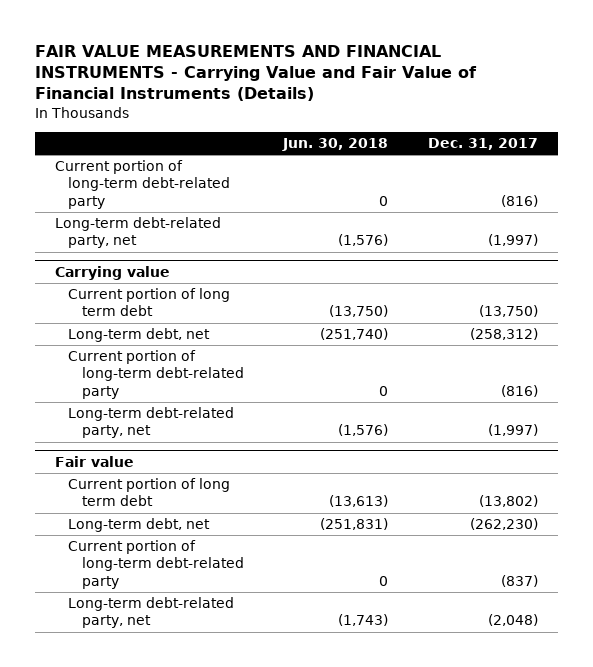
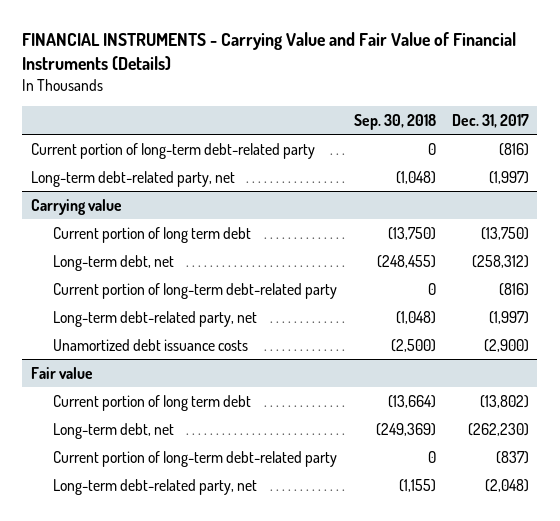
- FAIR VALUE MEASUREMENTS AND FINANCIAL INSTRUMENTS - Carrying Value and Fair Value of Financial Instruments (Details)
+ FINANCIAL INSTRUMENTS - Carrying Value and Fair Value of Financial Instruments (Details)
- | Jun. 30, 2018 | Dec. 31, 2017
+ | Sep. 30, 2018 | Dec. 31, 2017
@ Carrying value
+ Unamortized debt issuance costs | (2,500) | (2,900)

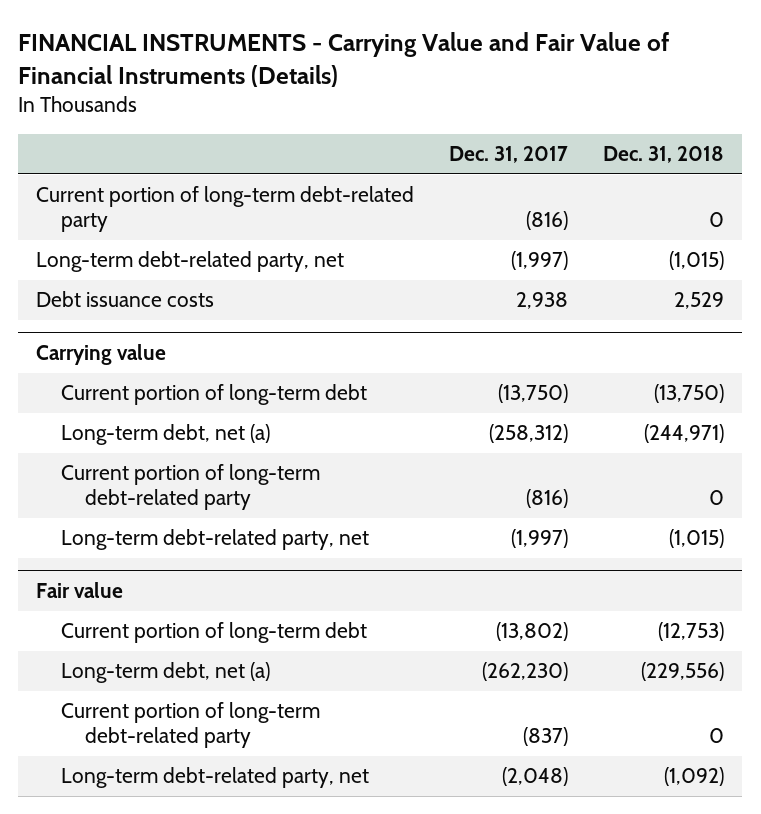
- | Sep. 30, 2018 | Dec. 31, 2017
+ | Dec. 31, 2017 | Dec. 31, 2018
+ Debt issuance costs | 2,938 | 2,529
@ Carrying value
- Current portion of long term debt | (13,750) | (13,750)
- Long-term debt, net | (248,455) | (258,312)
+ Current portion of long-term debt | (13,750) | (13,750)
+ Long-term debt, net (a) | (258,312) | (244,971)
- Unamortized debt issuance costs | (2,500) | (2,900)
@ Fair value
- Current portion of long term debt | (13,664) | (13,802)
- Long-term debt, net | (249,369) | (262,230)
+ Current portion of long-term debt | (13,802) | (12,753)
+ Long-term debt, net (a) | (262,230) | (229,556)

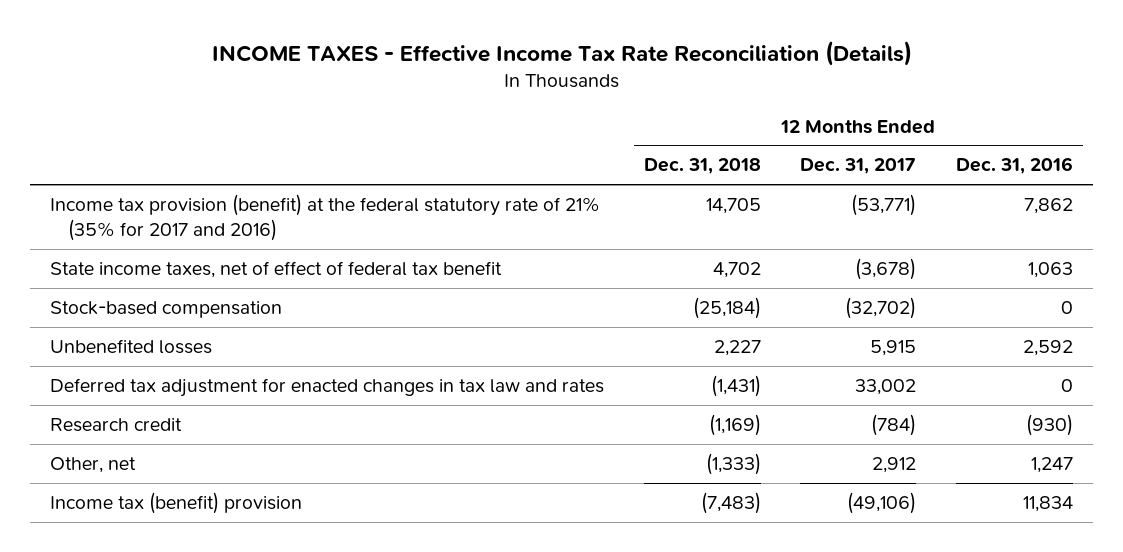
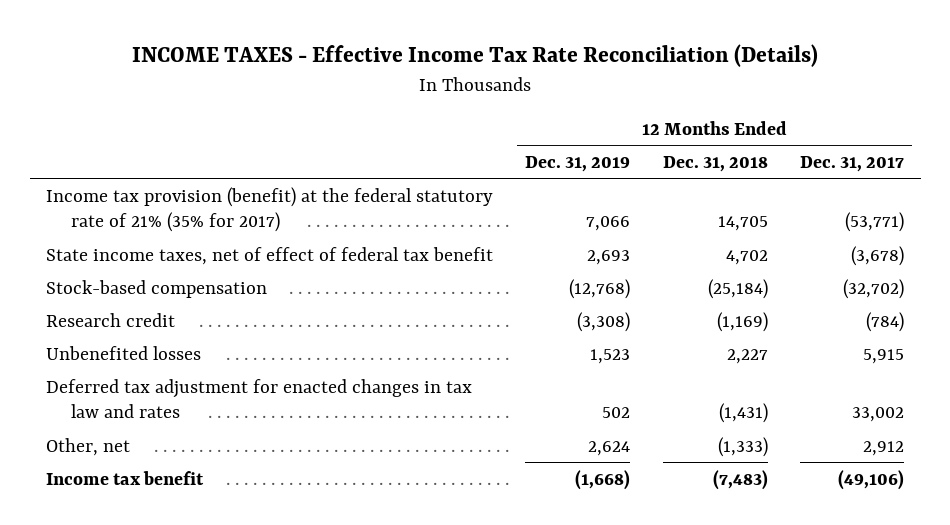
- | 12 Months Ended Dec. 31, 2018 | 12 Months Ended Dec. 31, 2017 | 12 Months Ended Dec. 31, 2016
+ | 12 Months Ended Dec. 31, 2019 | 12 Months Ended Dec. 31, 2018 | 12 Months Ended Dec. 31, 2017
- Income tax provision (benefit) at the federal statutory rate of 21% (35% for 2017 and 2016) | 14,705 | (53,771) | 7,862
+ Income tax provision (benefit) at the federal statutory rate of 21% (35% for 2017) | 7,066 | 14,705 | (53,771)
moved up: Research credit | (3,308) | (1,169) | (784)
- Income tax (benefit) provision | (7,483) | (49,106) | 11,834
+ Income tax benefit | (1,668) | (7,483) | (49,106)

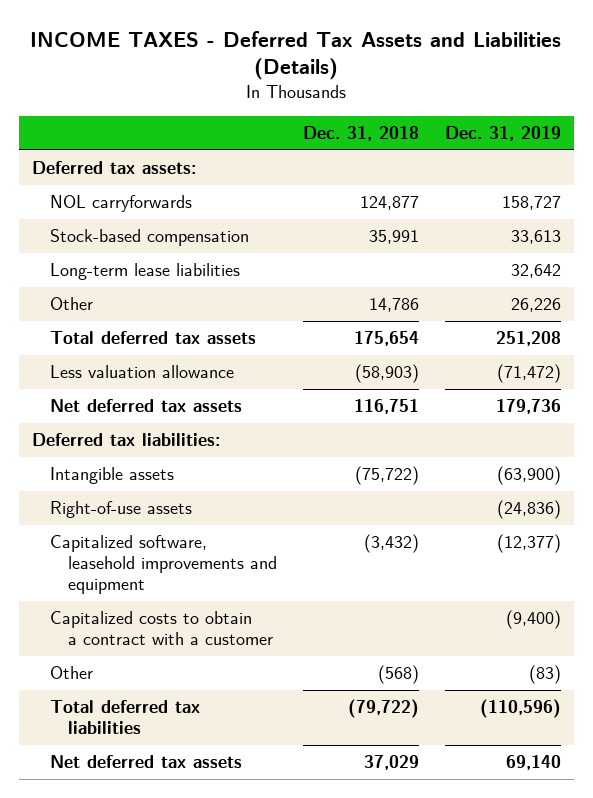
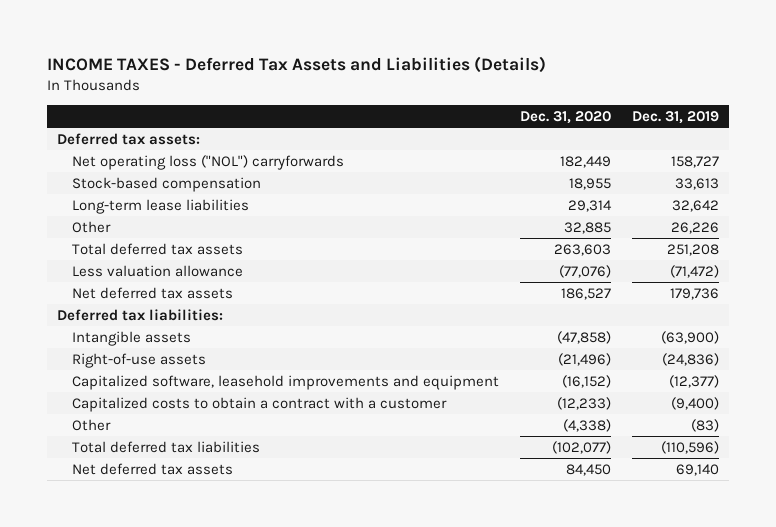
- | Dec. 31, 2018 | Dec. 31, 2019
+ | Dec. 31, 2020 | Dec. 31, 2019
- NOL carryforwards | 124,877 | 158,727
+ Net operating loss ("NOL") carryforwards | 182,449 | 158,727

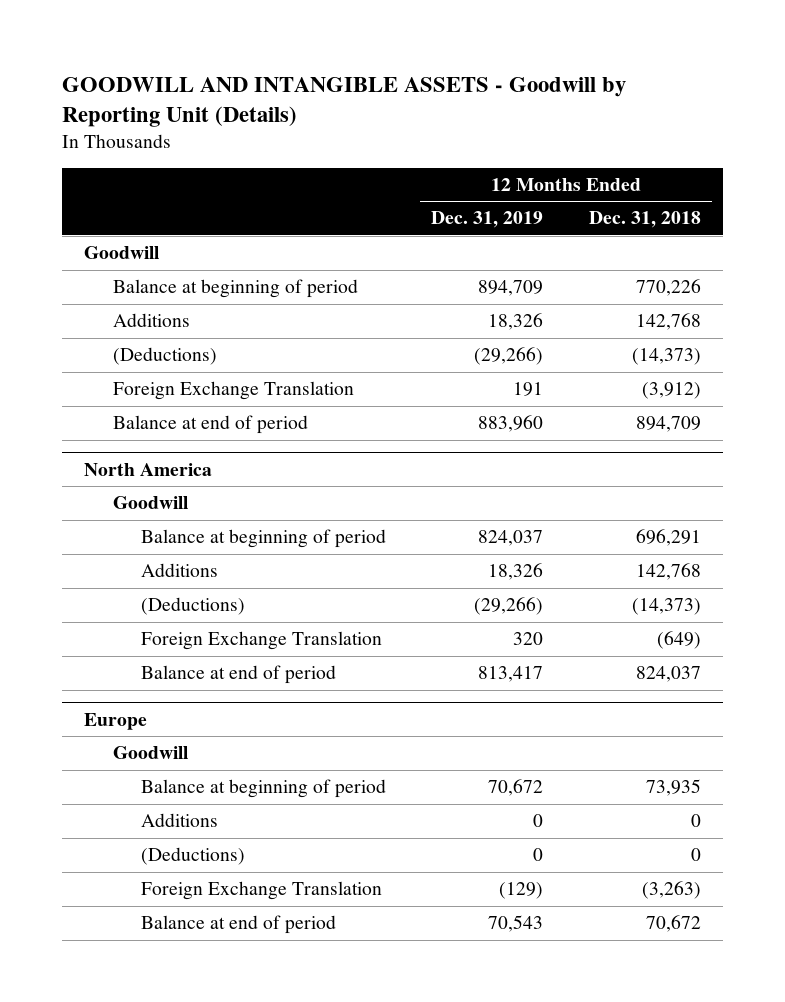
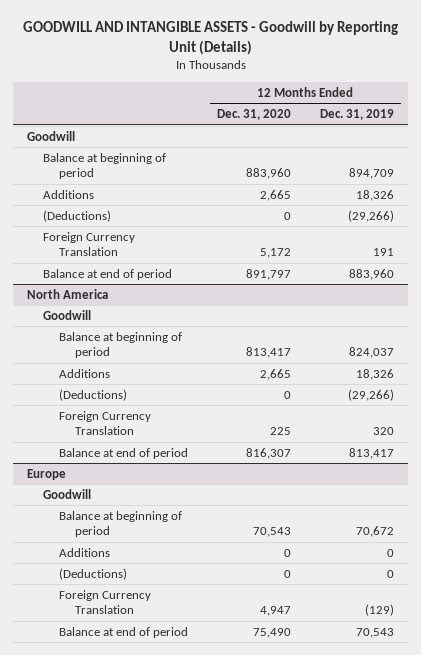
- | 12 Months Ended Dec. 31, 2019 | 12 Months Ended Dec. 31, 2018
+ | 12 Months Ended Dec. 31, 2020 | 12 Months Ended Dec. 31, 2019
- Foreign Exchange Translation | 191 | (3,912)
+ Foreign Currency Translation | 5,172 | 191
@ North America
- Foreign Exchange Translation | 320 | (649)
+ Foreign Currency Translation | 225 | 320
@ Europe
- Foreign Exchange Translation | (129) | (3,263)
+ Foreign Currency Translation | 4,947 | (129)

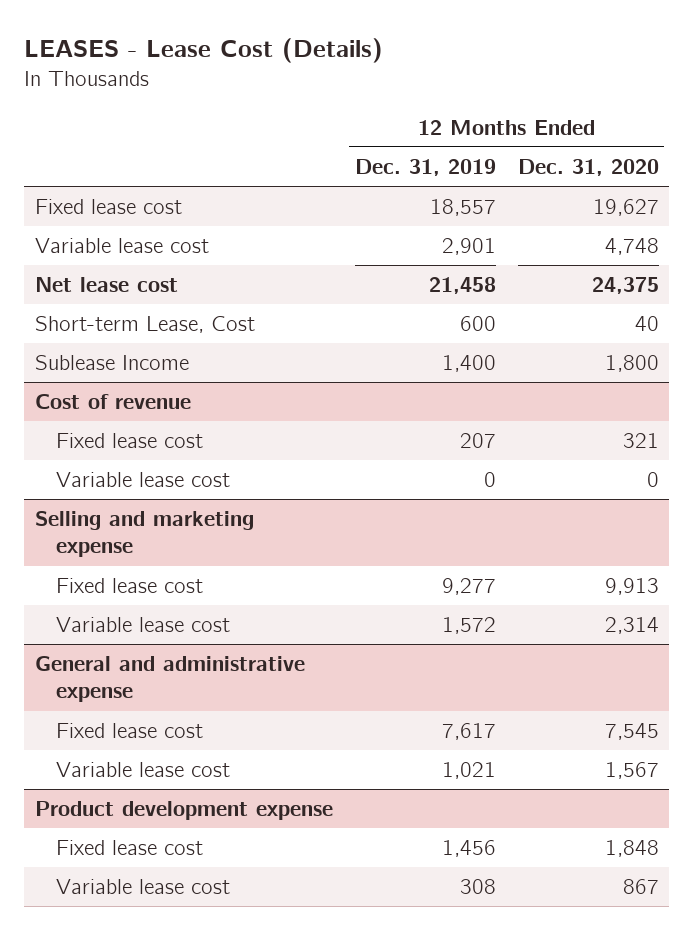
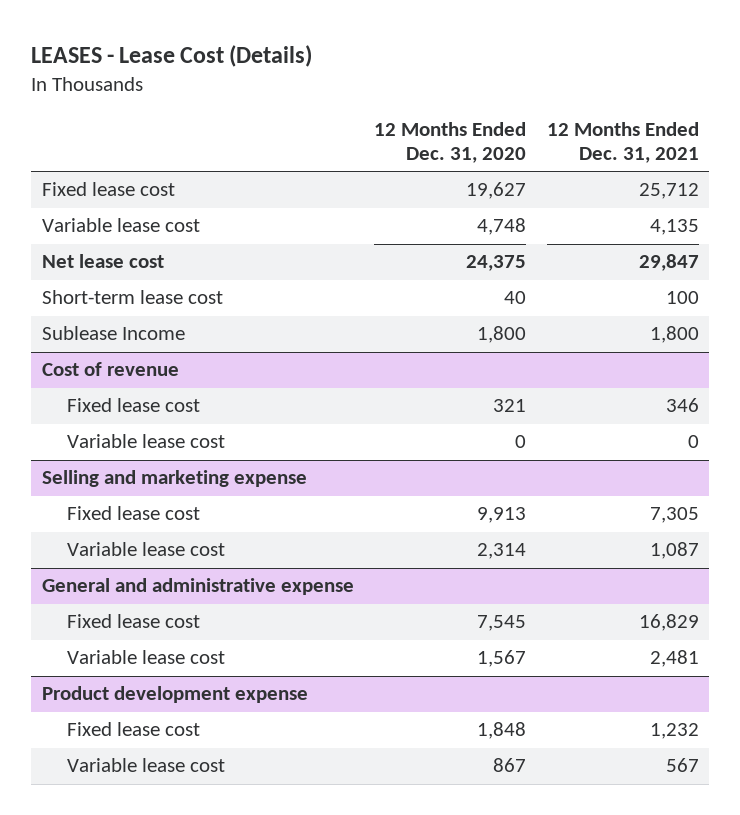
- | 12 Months Ended Dec. 31, 2019 | 12 Months Ended Dec. 31, 2020
+ | 12 Months Ended Dec. 31, 2020 | 12 Months Ended Dec. 31, 2021
- Short-term Lease, Cost | 600 | 40
+ Short-term lease cost | 40 | 100

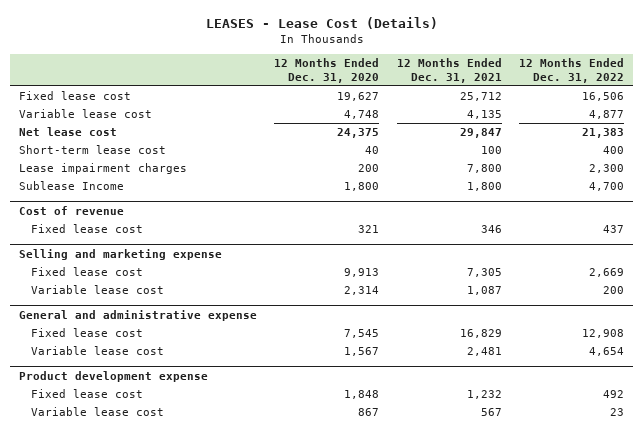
- | 12 Months Ended Dec. 31, 2020 | 12 Months Ended Dec. 31, 2021
+ | 12 Months Ended Dec. 31, 2020 | 12 Months Ended Dec. 31, 2021 | 12 Months Ended Dec. 31, 2022
+ Lease impairment charges | 200 | 7,800 | 2,300
@ Cost of revenue
- Variable lease cost | 0 | 0

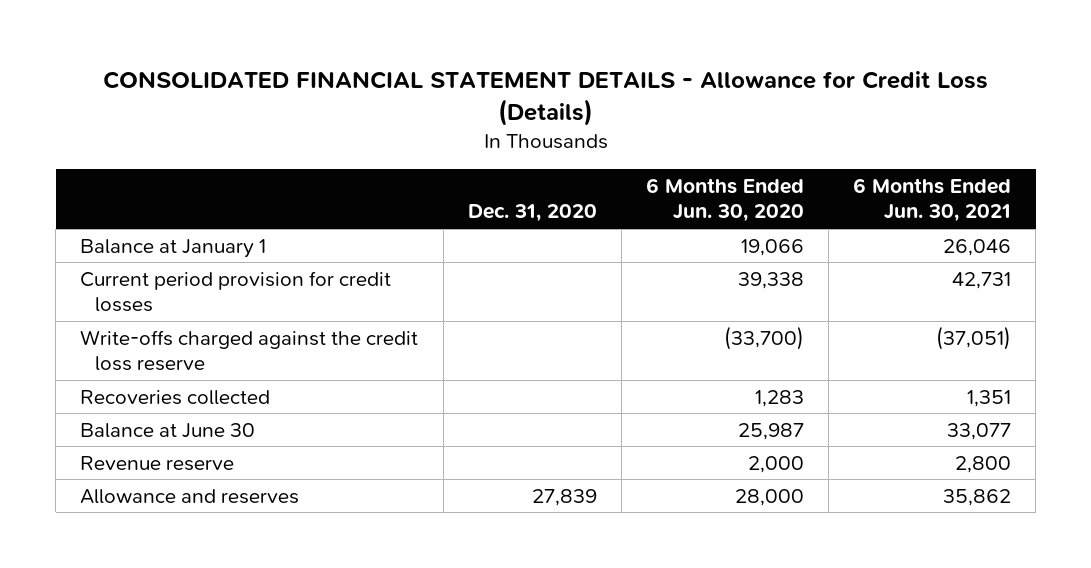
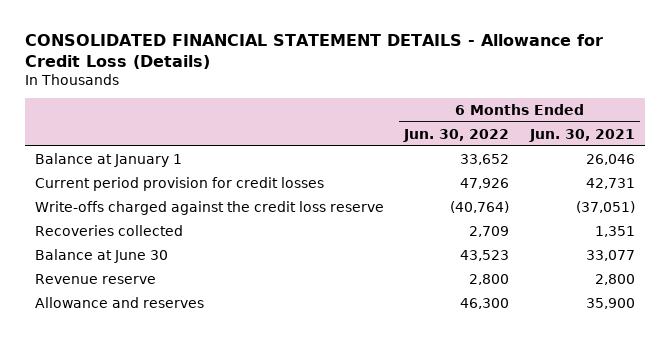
- | Dec. 31, 2020 | 6 Months Ended Jun. 30, 2020 | 6 Months Ended Jun. 30, 2021
+ | 6 Months Ended Jun. 30, 2022 | 6 Months Ended Jun. 30, 2021
- Allowance and reserves | 27,839 | 28,000 | 35,862
+ Allowance and reserves | 46,300 | 35,900

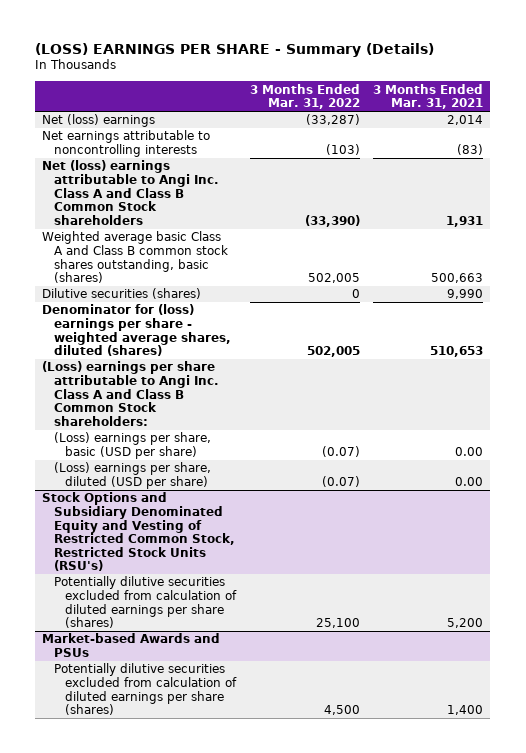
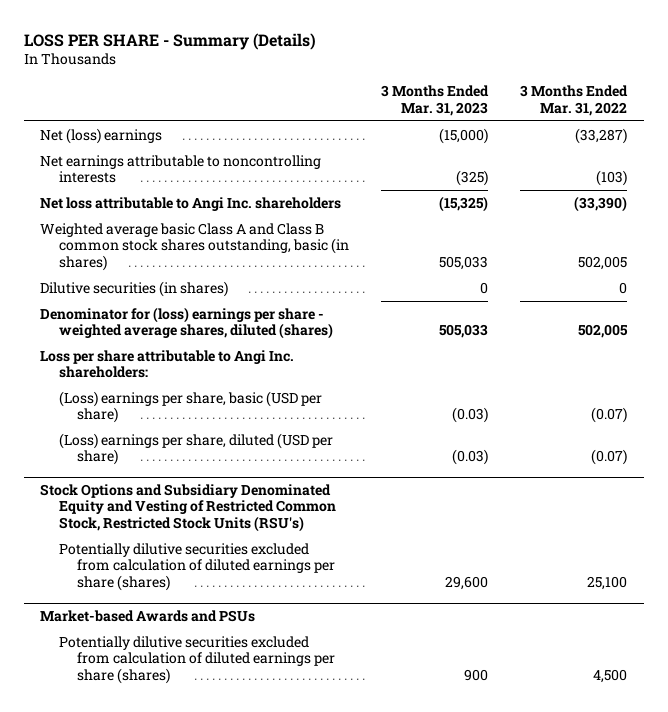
- (LOSS) EARNINGS PER SHARE - Summary (Details)
+ LOSS PER SHARE - Summary (Details)
- | 3 Months Ended Mar. 31, 2022 | 3 Months Ended Mar. 31, 2021
+ | 3 Months Ended Mar. 31, 2023 | 3 Months Ended Mar. 31, 2022
- Net (loss) earnings attributable to Angi Inc. Class A and Class B Common Stock shareholders | (33,390) | 1,931
- Weighted average basic Class A and Class B common stock shares outstanding, basic (shares) | 502,005 | 500,663
- Dilutive securities (shares) | 0 | 9,990
+ Net loss attributable to Angi Inc. shareholders | (15,325) | (33,390)
+ Weighted average basic Class A and Class B common stock shares outstanding, basic (in shares) | 505,033 | 502,005
+ Dilutive securities (in shares) | 0 | 0
- (Loss) earnings per share attributable to Angi Inc. Class A and Class B Common Stock shareholders:
+ Loss per share attributable to Angi Inc. shareholders:

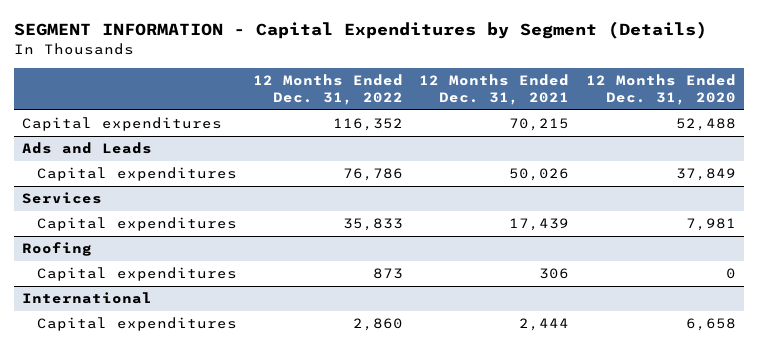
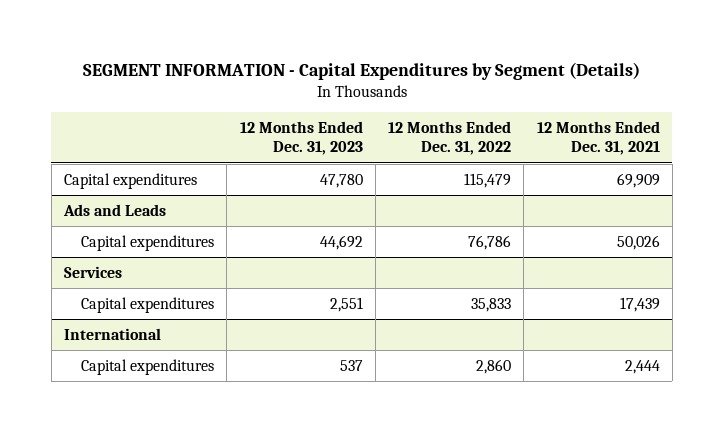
- | 12 Months Ended Dec. 31, 2022 | 12 Months Ended Dec. 31, 2021 | 12 Months Ended Dec. 31, 2020
+ | 12 Months Ended Dec. 31, 2023 | 12 Months Ended Dec. 31, 2022 | 12 Months Ended Dec. 31, 2021
- Capital expenditures | 116,352 | 70,215 | 52,488
+ Capital expenditures | 47,780 | 115,479 | 69,909
- Roofing
- Capital expenditures | 873 | 306 | 0

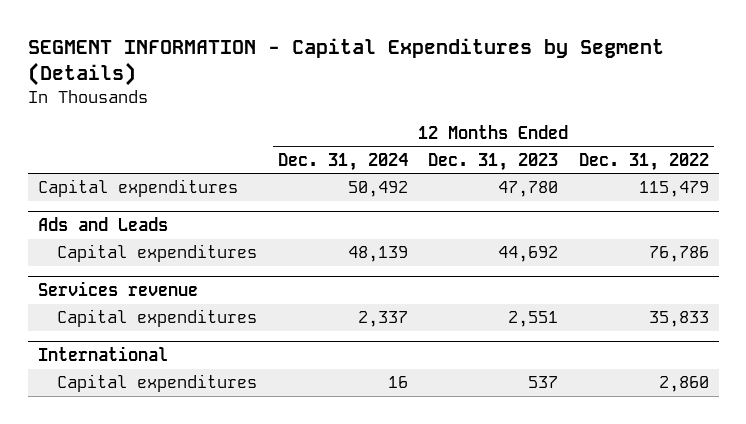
- | 12 Months Ended Dec. 31, 2023 | 12 Months Ended Dec. 31, 2022 | 12 Months Ended Dec. 31, 2021
+ | 12 Months Ended Dec. 31, 2024 | 12 Months Ended Dec. 31, 2023 | 12 Months Ended Dec. 31, 2022
- Services
+ Services revenue

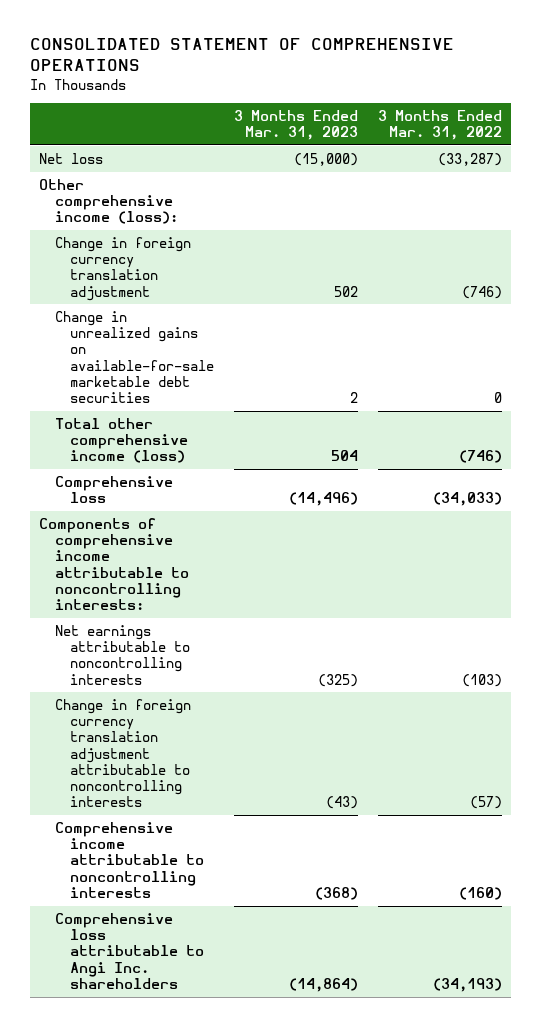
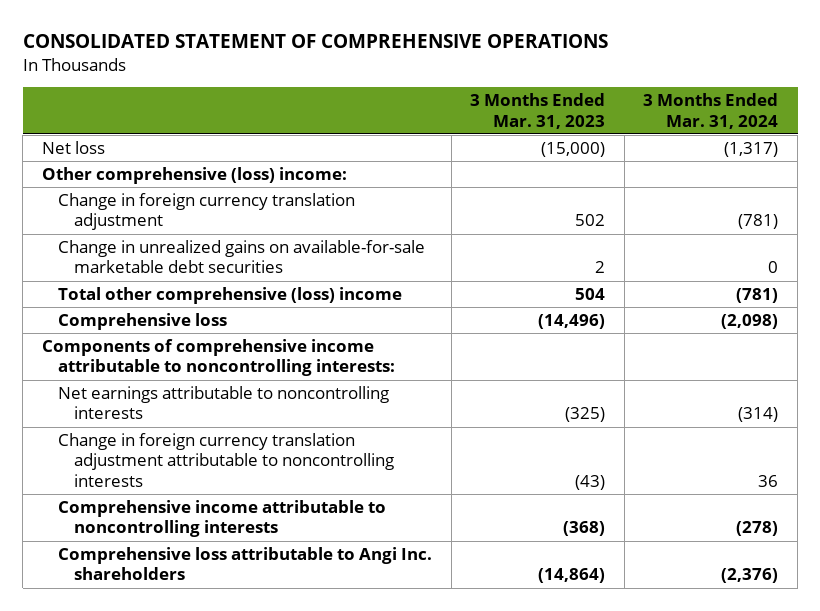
- | 3 Months Ended Mar. 31, 2023 | 3 Months Ended Mar. 31, 2022
+ | 3 Months Ended Mar. 31, 2023 | 3 Months Ended Mar. 31, 2024
- Other comprehensive income (loss):
+ Other comprehensive (loss) income:
- Total other comprehensive income (loss) | 504 | (746)
+ Total other comprehensive (loss) income | 504 | (781)

